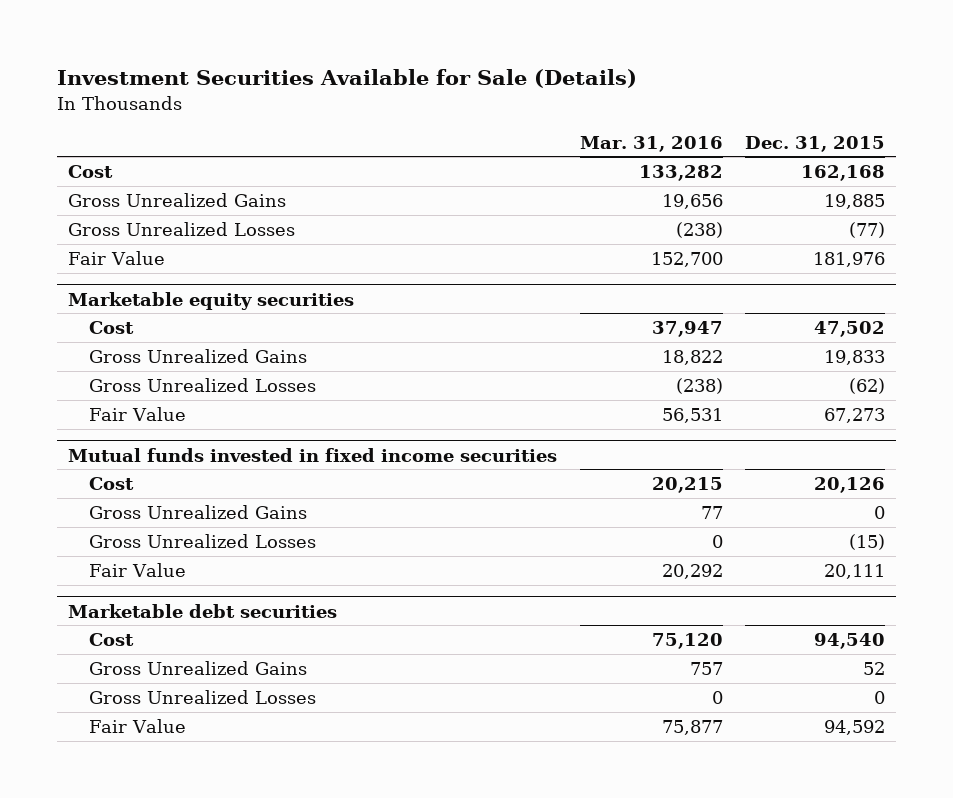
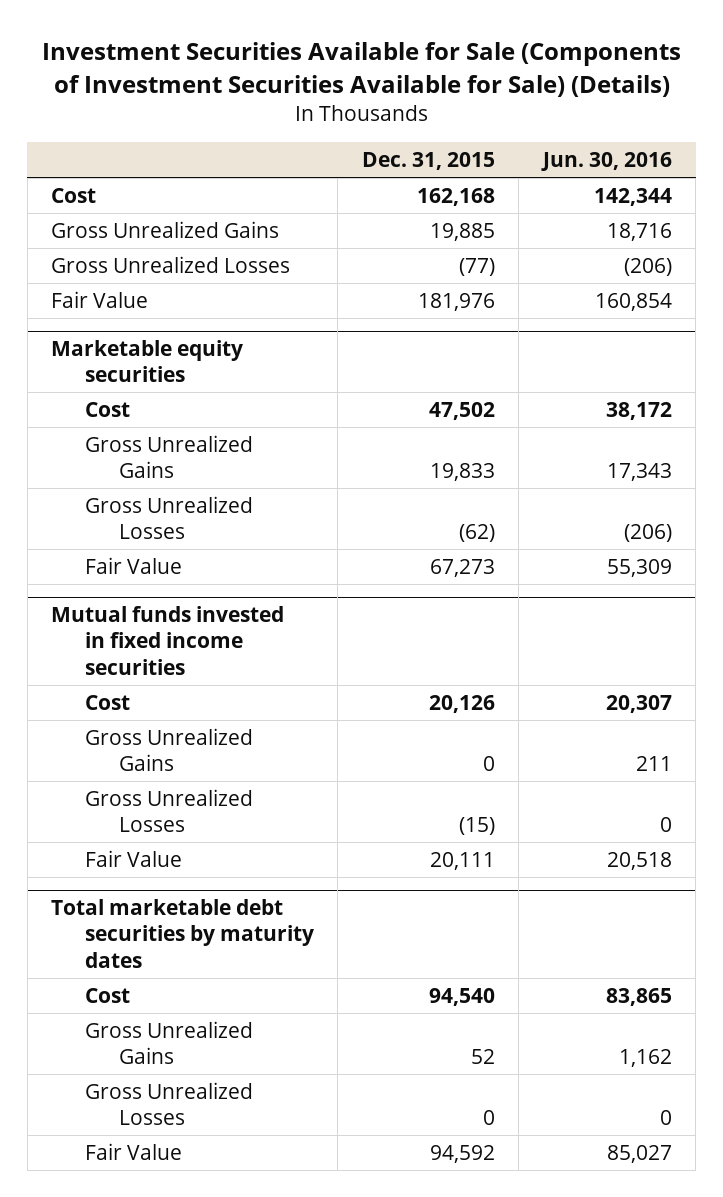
- Investment Securities Available for Sale (Details)
+ Investment Securities Available for Sale (Components of Investment Securities Available for Sale) (Details)
- | Mar. 31, 2016 | Dec. 31, 2015
+ | Dec. 31, 2015 | Jun. 30, 2016
- Marketable debt securities
+ Total marketable debt securities by maturity dates

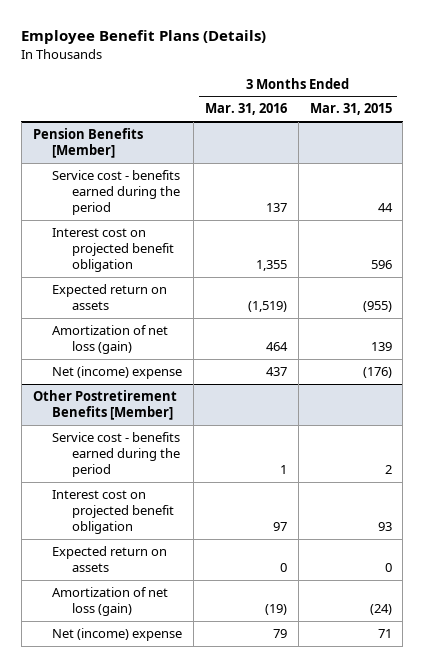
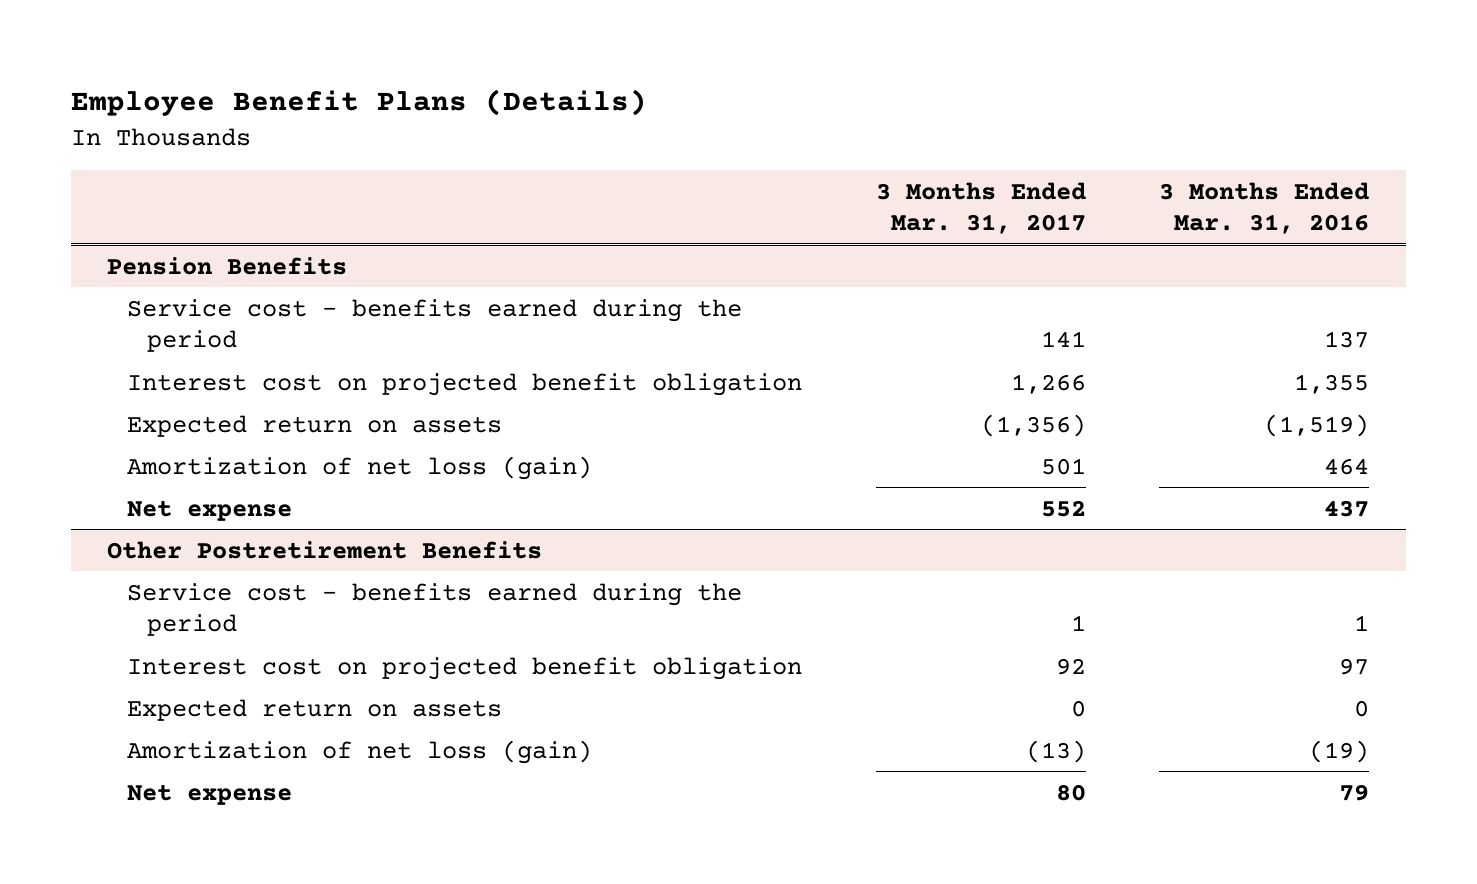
- | 3 Months Ended Mar. 31, 2016 | 3 Months Ended Mar. 31, 2015
+ | 3 Months Ended Mar. 31, 2017 | 3 Months Ended Mar. 31, 2016
- Pension Benefits [Member]
+ Pension Benefits
- Net (income) expense | 437 | (176)
- Other Postretirement Benefits [Member]
+ Net expense | 552 | 437
+ Other Postretirement Benefits
- Net (income) expense | 79 | 71
+ Net expense | 80 | 79

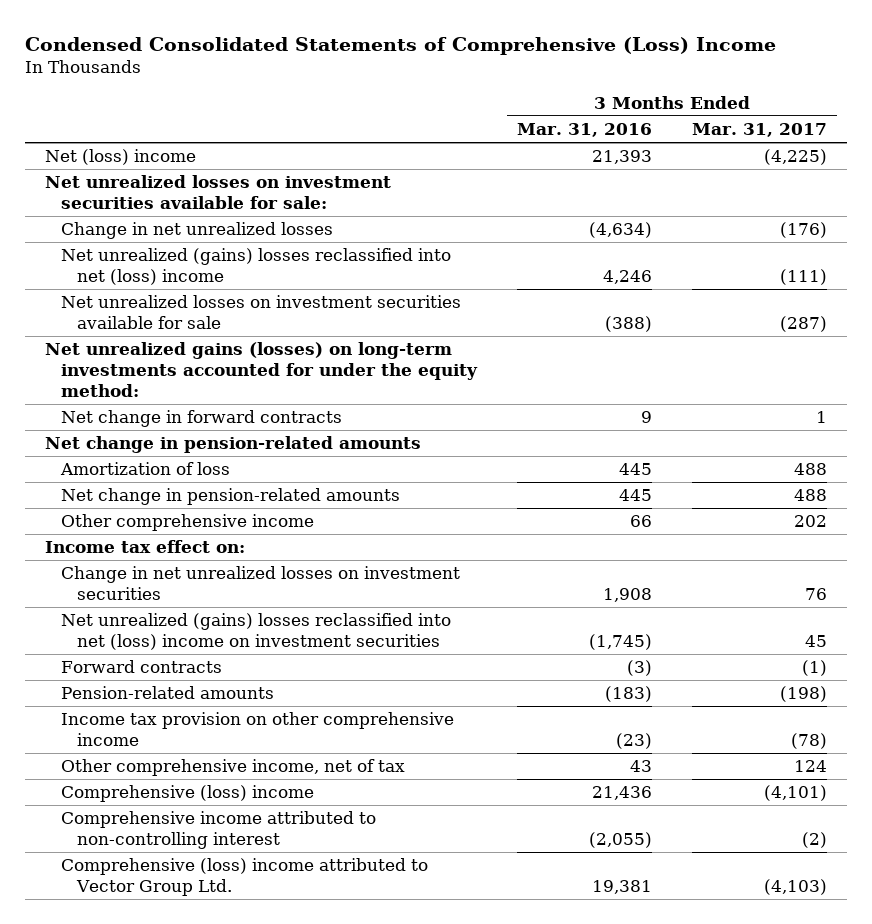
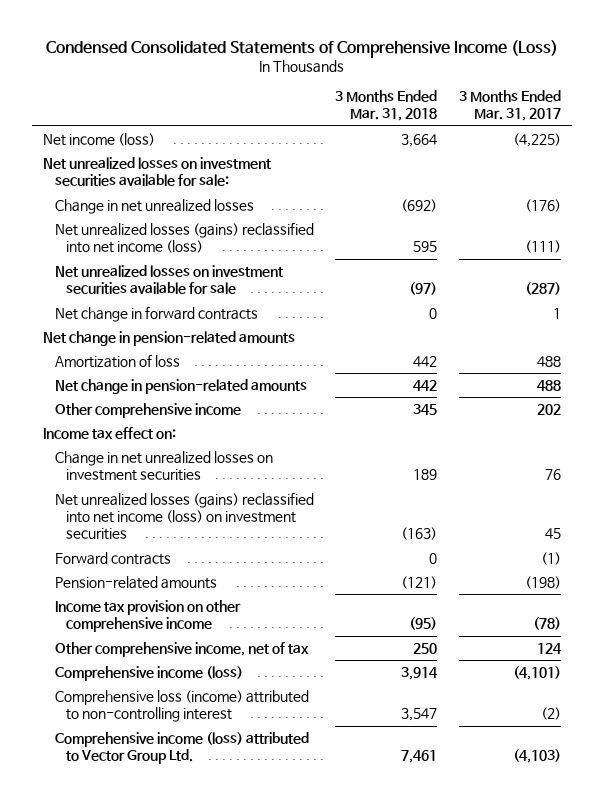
- Condensed Consolidated Statements of Comprehensive (Loss) Income
+ Condensed Consolidated Statements of Comprehensive Income (Loss)
- | 3 Months Ended Mar. 31, 2016 | 3 Months Ended Mar. 31, 2017
+ | 3 Months Ended Mar. 31, 2018 | 3 Months Ended Mar. 31, 2017
- Net (loss) income | 21,393 | (4,225)
+ Net income (loss) | 3,664 | (4,225)
- Net unrealized (gains) losses reclassified into net (loss) income | 4,246 | (111)
+ Net unrealized losses (gains) reclassified into net income (loss) | 595 | (111)
- Net unrealized gains (losses) on long-term investments accounted for under the equity method:
- Net unrealized (gains) losses reclassified into net (loss) income on investment securities | (1,745) | 45
+ Net unrealized losses (gains) reclassified into net income (loss) on investment securities | (163) | 45
- Comprehensive (loss) income | 21,436 | (4,101)
- Comprehensive income attributed to non-controlling interest | (2,055) | (2)
- Comprehensive (loss) income attributed to Vector Group Ltd. | 19,381 | (4,103)
+ Comprehensive income (loss) | 3,914 | (4,101)
+ Comprehensive loss (income) attributed to non-controlling interest | 3,547 | (2)
+ Comprehensive income (loss) attributed to Vector Group Ltd. | 7,461 | (4,103)

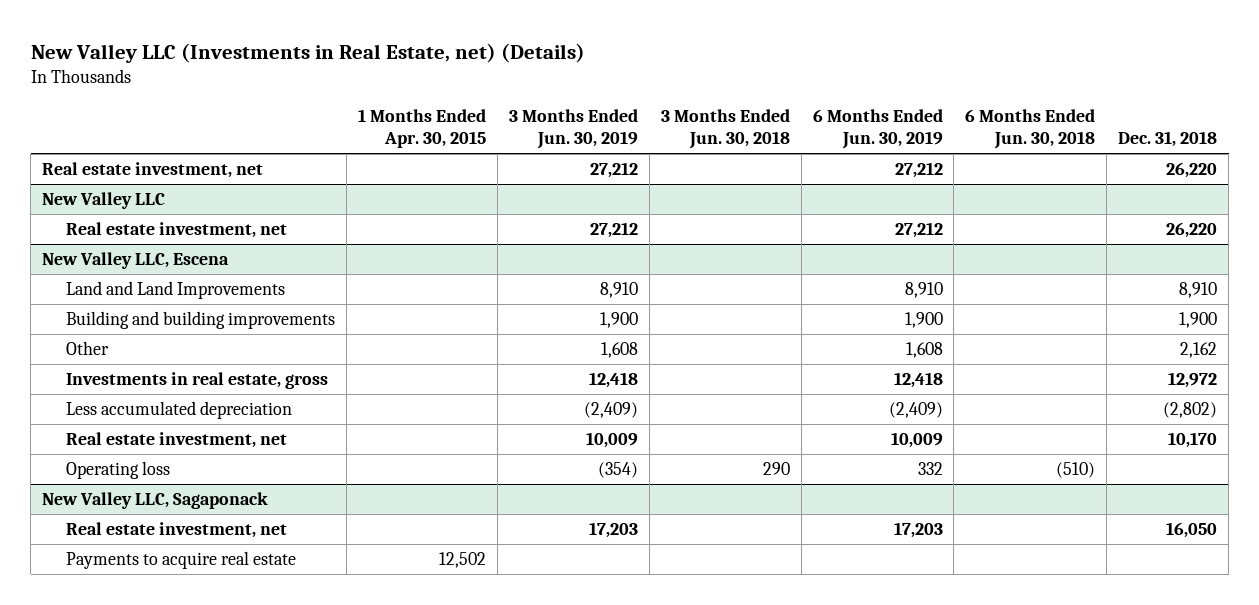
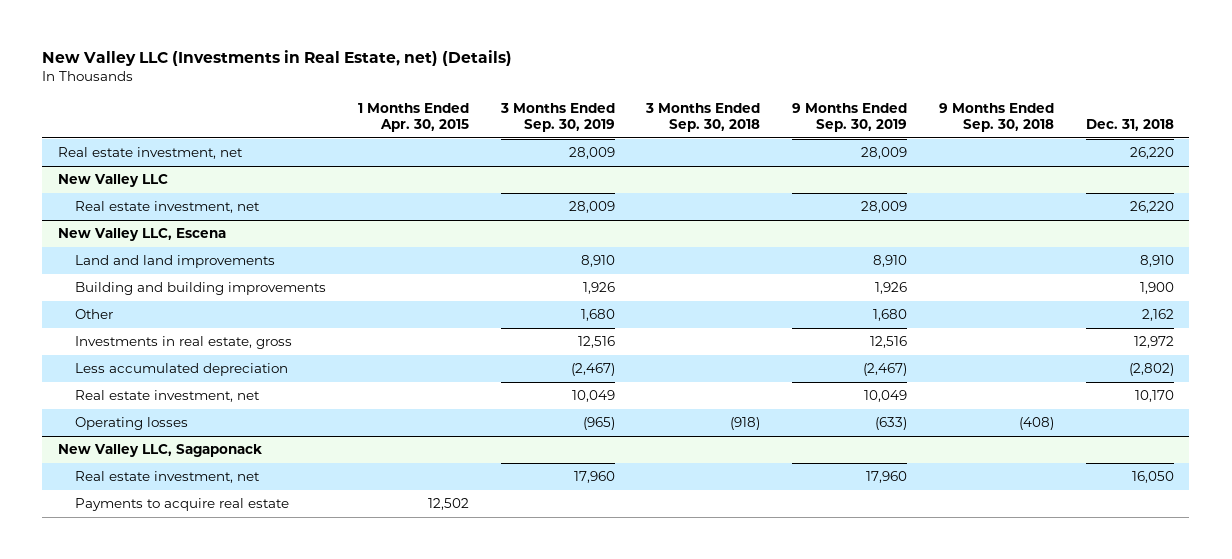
- | 1 Months Ended Apr. 30, 2015 | 3 Months Ended Jun. 30, 2019 | 3 Months Ended Jun. 30, 2018 | 6 Months Ended Jun. 30, 2019 | 6 Months Ended Jun. 30, 2018 | Dec. 31, 2018
+ | 1 Months Ended Apr. 30, 2015 | 3 Months Ended Sep. 30, 2019 | 3 Months Ended Sep. 30, 2018 | 9 Months Ended Sep. 30, 2019 | 9 Months Ended Sep. 30, 2018 | Dec. 31, 2018
@ New Valley LLC, Escena
- Land and Land Improvements | | 8,910 | | 8,910 | | 8,910
+ Land and land improvements | | 8,910 | | 8,910 | | 8,910
- Operating loss | | (354) | 290 | 332 | (510) |
+ Operating losses | | (965) | (918) | (633) | (408) |

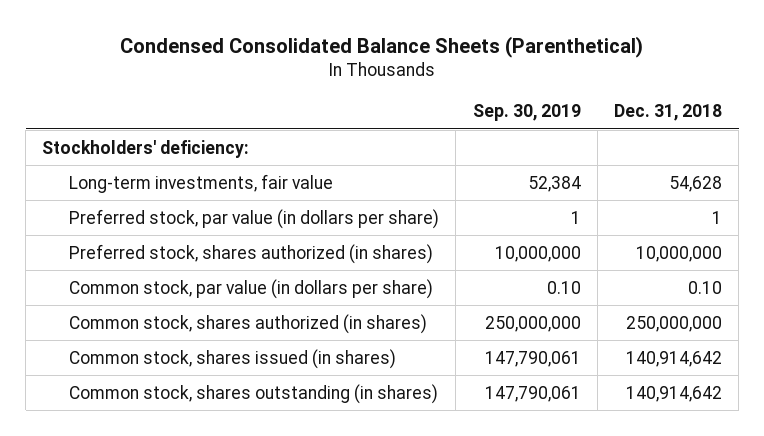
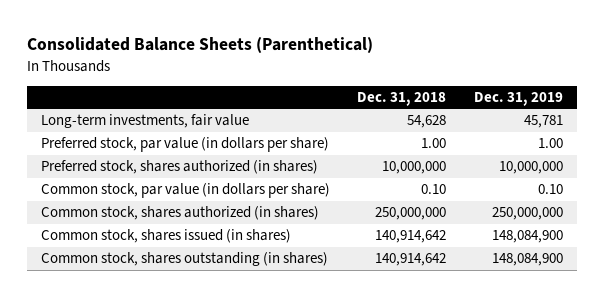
- Condensed Consolidated Balance Sheets (Parenthetical)
+ Consolidated Balance Sheets (Parenthetical)
- | Sep. 30, 2019 | Dec. 31, 2018
+ | Dec. 31, 2018 | Dec. 31, 2019
- Stockholders' deficiency:
- Preferred stock, par value (in dollars per share) | 1 | 1
+ Preferred stock, par value (in dollars per share) | 1.00 | 1.00

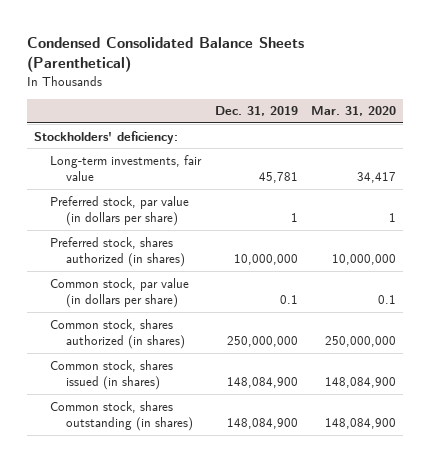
- Consolidated Balance Sheets (Parenthetical)
+ Condensed Consolidated Balance Sheets (Parenthetical)
- | Dec. 31, 2018 | Dec. 31, 2019
+ | Dec. 31, 2019 | Mar. 31, 2020
+ Stockholders' deficiency:
- Preferred stock, par value (in dollars per share) | 1.00 | 1.00
+ Preferred stock, par value (in dollars per share) | 1 | 1
- Common stock, par value (in dollars per share) | 0.10 | 0.10
+ Common stock, par value (in dollars per share) | 0.1 | 0.1

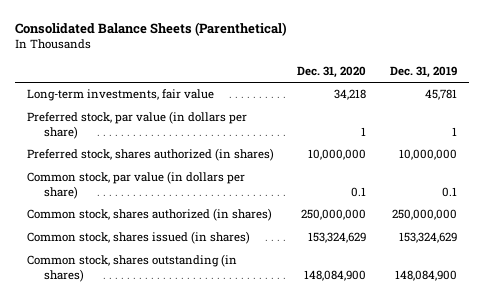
- Condensed Consolidated Balance Sheets (Parenthetical)
+ Consolidated Balance Sheets (Parenthetical)
- | Dec. 31, 2019 | Mar. 31, 2020
+ | Dec. 31, 2020 | Dec. 31, 2019
- Stockholders' deficiency:
- Common stock, shares issued (in shares) | 148,084,900 | 148,084,900
+ Common stock, shares issued (in shares) | 153,324,629 | 153,324,629

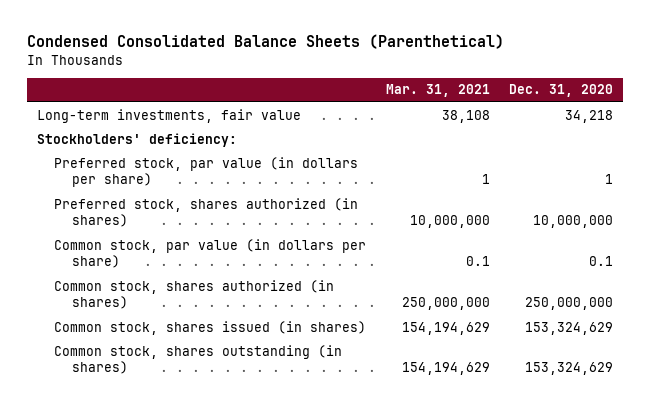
- Consolidated Balance Sheets (Parenthetical)
+ Condensed Consolidated Balance Sheets (Parenthetical)
- | Dec. 31, 2020 | Dec. 31, 2019
+ | Mar. 31, 2021 | Dec. 31, 2020
+ Stockholders' deficiency:
- Common stock, shares outstanding (in shares) | 148,084,900 | 148,084,900
+ Common stock, shares outstanding (in shares) | 154,194,629 | 153,324,629

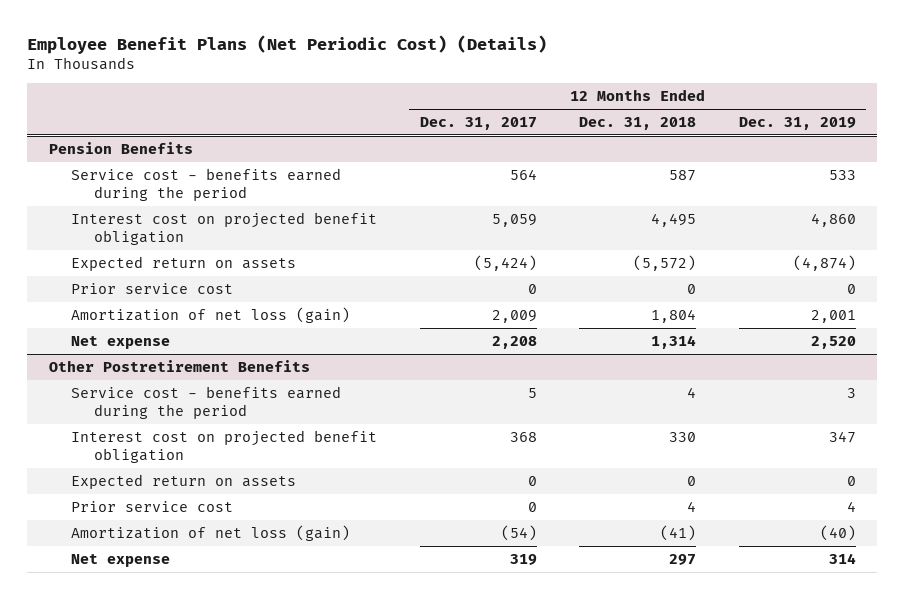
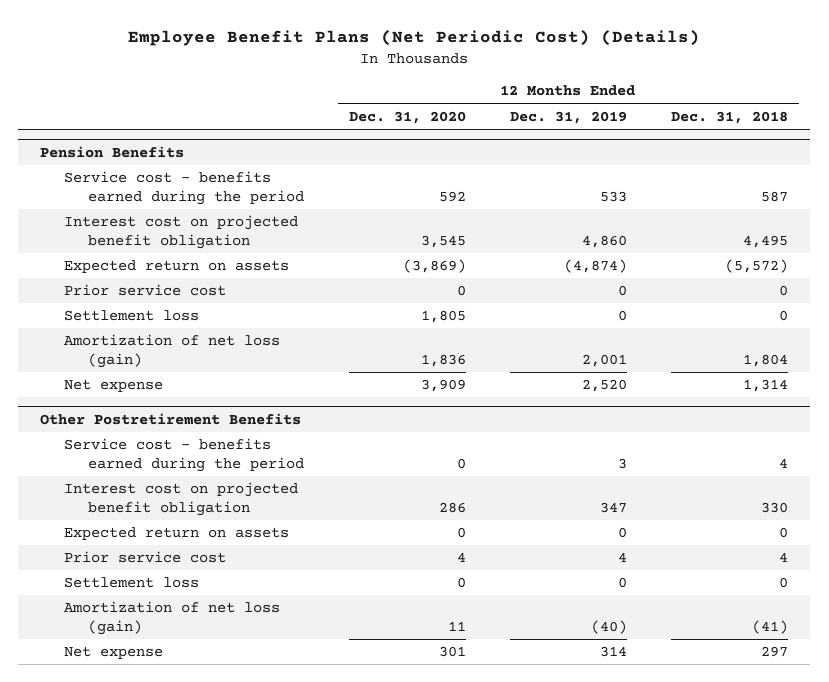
- | 12 Months Ended Dec. 31, 2017 | 12 Months Ended Dec. 31, 2018 | 12 Months Ended Dec. 31, 2019
+ | 12 Months Ended Dec. 31, 2020 | 12 Months Ended Dec. 31, 2019 | 12 Months Ended Dec. 31, 2018
@ Pension Benefits
+ Settlement loss | 1,805 | 0 | 0
@ Other Postretirement Benefits
+ Settlement loss | 0 | 0 | 0

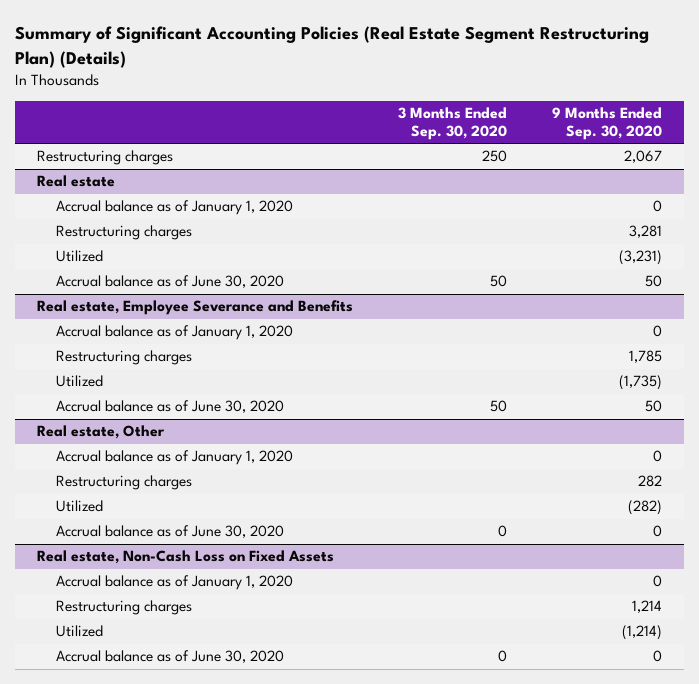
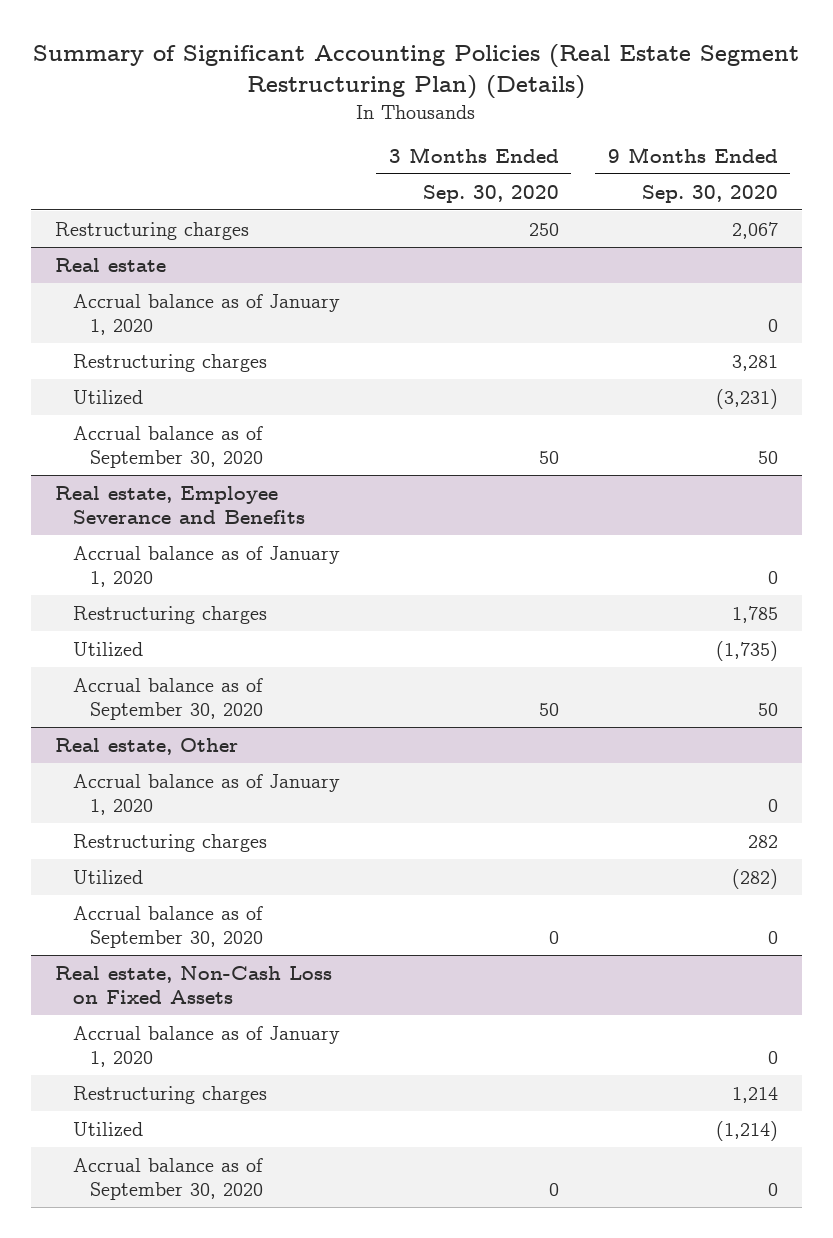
@ Real estate
- Accrual balance as of June 30, 2020 | 50 | 50
+ Accrual balance as of September 30, 2020 | 50 | 50
@ Real estate, Employee Severance and Benefits
- Accrual balance as of June 30, 2020 | 50 | 50
+ Accrual balance as of September 30, 2020 | 50 | 50
@ Real estate, Other
- Accrual balance as of June 30, 2020 | 0 | 0
+ Accrual balance as of September 30, 2020 | 0 | 0
@ Real estate, Non-Cash Loss on Fixed Assets
- Accrual balance as of June 30, 2020 | 0 | 0
+ Accrual balance as of September 30, 2020 | 0 | 0

